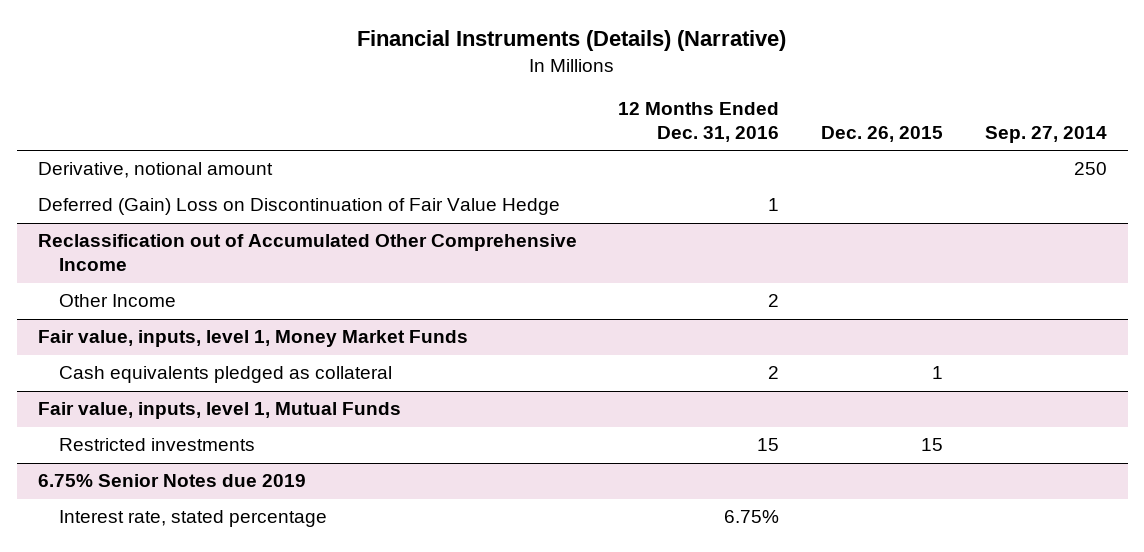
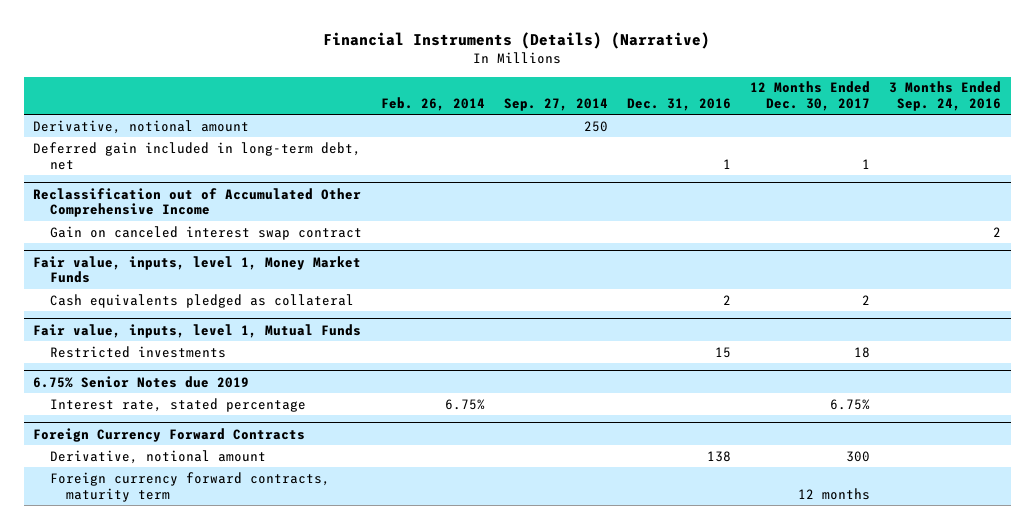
- | 12 Months Ended Dec. 31, 2016 | Dec. 26, 2015 | Sep. 27, 2014
+ | Feb. 26, 2014 | Sep. 27, 2014 | Dec. 31, 2016 | 12 Months Ended Dec. 30, 2017 | 3 Months Ended Sep. 24, 2016
- Deferred (Gain) Loss on Discontinuation of Fair Value Hedge | 1 | |
+ Deferred gain included in long-term debt, net | | | 1 | 1 |
@ Reclassification out of Accumulated Other Comprehensive Income
- Other Income | 2 | |
+ Gain on canceled interest swap contract | | | | | 2
+ Foreign Currency Forward Contracts
+ Derivative, notional amount | | | 138 | 300 |
+ Foreign currency forward contracts, maturity term | | | | 12 months |

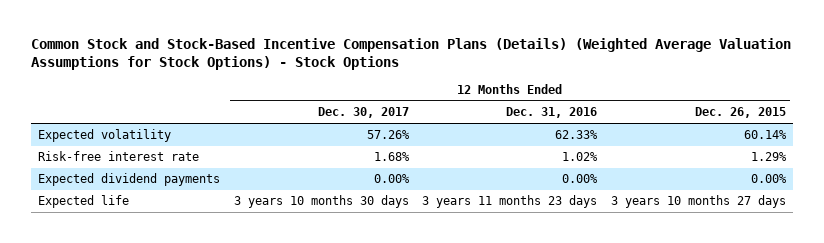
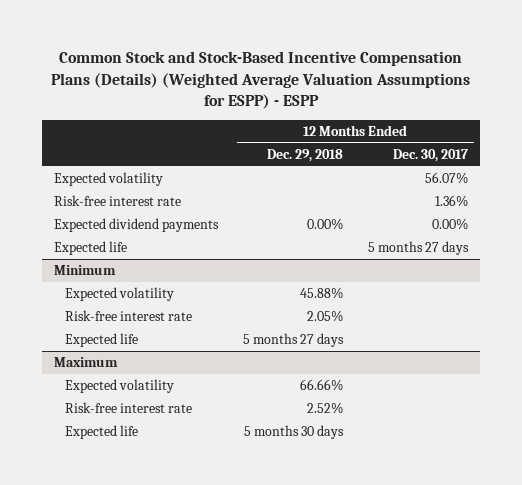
- Common Stock and Stock-Based Incentive Compensation Plans (Details) (Weighted Average Valuation Assumptions for Stock Options) - Stock Options
+ Common Stock and Stock-Based Incentive Compensation Plans (Details) (Weighted Average Valuation Assumptions for ESPP) - ESPP
- | 12 Months Ended Dec. 30, 2017 | 12 Months Ended Dec. 31, 2016 | 12 Months Ended Dec. 26, 2015
+ | 12 Months Ended Dec. 29, 2018 | 12 Months Ended Dec. 30, 2017
- Expected volatility | 57.26% | 62.33% | 60.14%
- Risk-free interest rate | 1.68% | 1.02% | 1.29%
+ Expected volatility | | 56.07%
+ Risk-free interest rate | | 1.36%
- Expected life | 3 years 10 months 30 days | 3 years 11 months 23 days | 3 years 10 months 27 days
+ Expected life | | 5 months 27 days
+ Minimum
+ Expected volatility | 45.88% |
+ Risk-free interest rate | 2.05% |
+ Expected life | 5 months 27 days |
+ Maximum
+ Expected volatility | 66.66% |
+ Risk-free interest rate | 2.52% |
+ Expected life | 5 months 30 days |

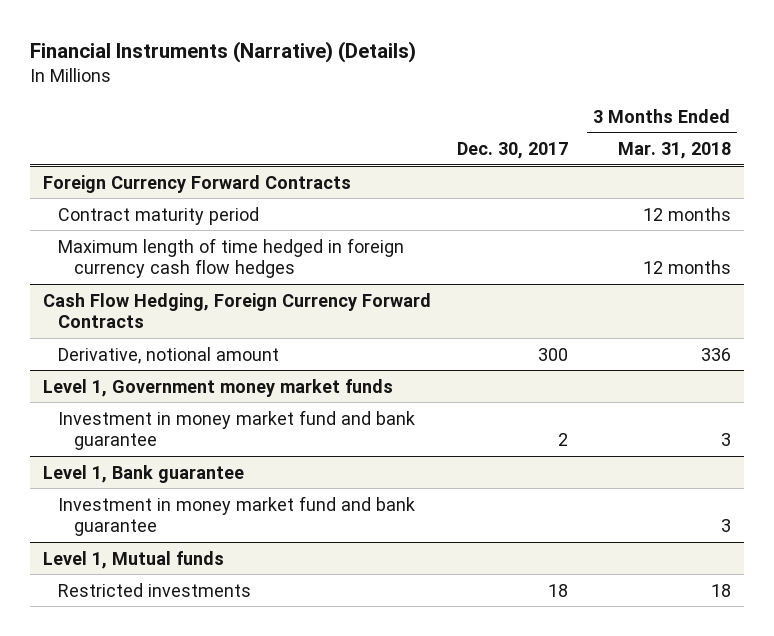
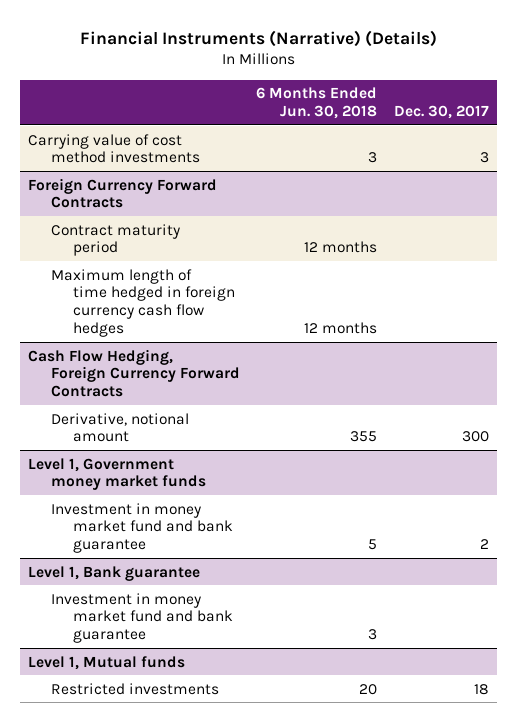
- | Dec. 30, 2017 | 3 Months Ended Mar. 31, 2018
+ | 6 Months Ended Jun. 30, 2018 | Dec. 30, 2017
+ Carrying value of cost method investments | 3 | 3

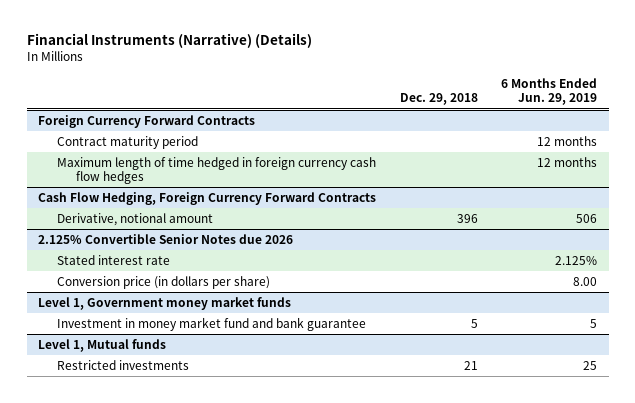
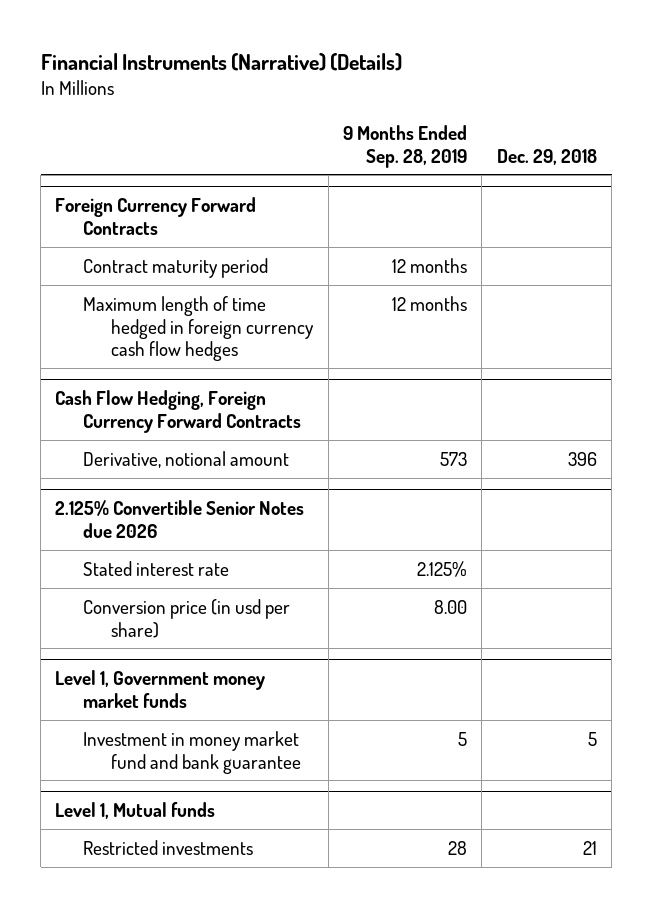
- | Dec. 29, 2018 | 6 Months Ended Jun. 29, 2019
+ | 9 Months Ended Sep. 28, 2019 | Dec. 29, 2018
@ 2.125% Convertible Senior Notes due 2026
- Conversion price (in dollars per share) | | 8.00
+ Conversion price (in usd per share) | 8.00 |

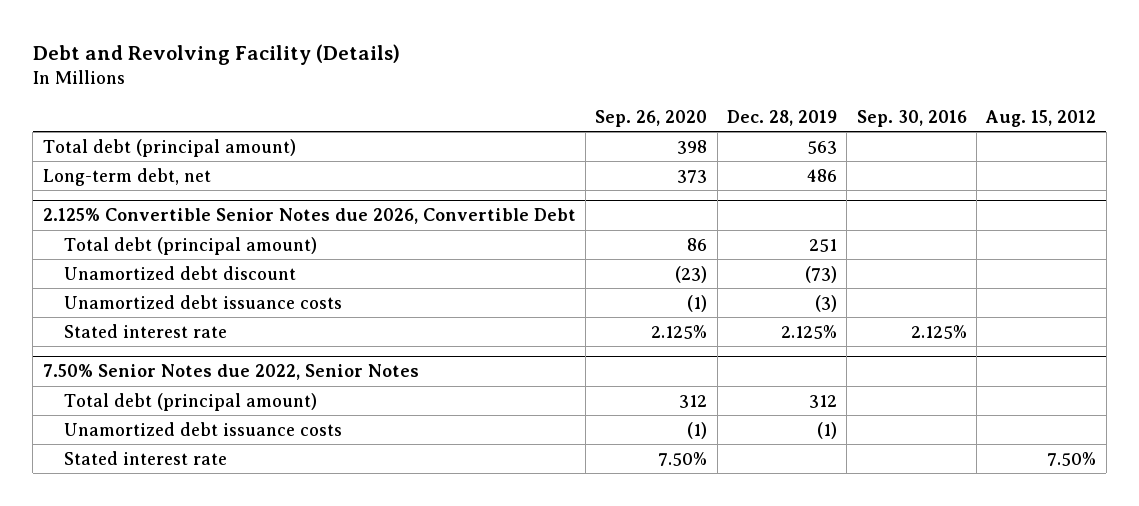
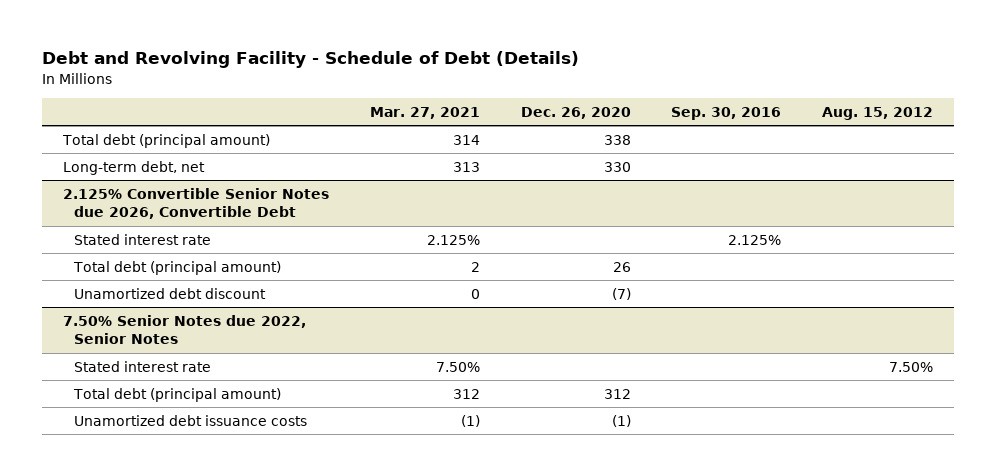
- Debt and Revolving Facility (Details)
+ Debt and Revolving Facility - Schedule of Debt (Details)
- | Sep. 26, 2020 | Dec. 28, 2019 | Sep. 30, 2016 | Aug. 15, 2012
+ | Mar. 27, 2021 | Dec. 26, 2020 | Sep. 30, 2016 | Aug. 15, 2012
@ 2.125% Convertible Senior Notes due 2026, Convertible Debt
moved up: Stated interest rate | 2.125% | | 2.125% |
- Unamortized debt issuance costs | (1) | (3) | |
@ 7.50% Senior Notes due 2022, Senior Notes
moved up: Stated interest rate | 7.50% | | | 7.50%

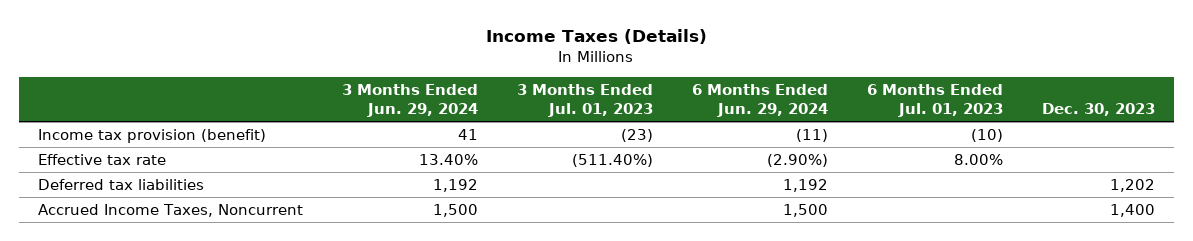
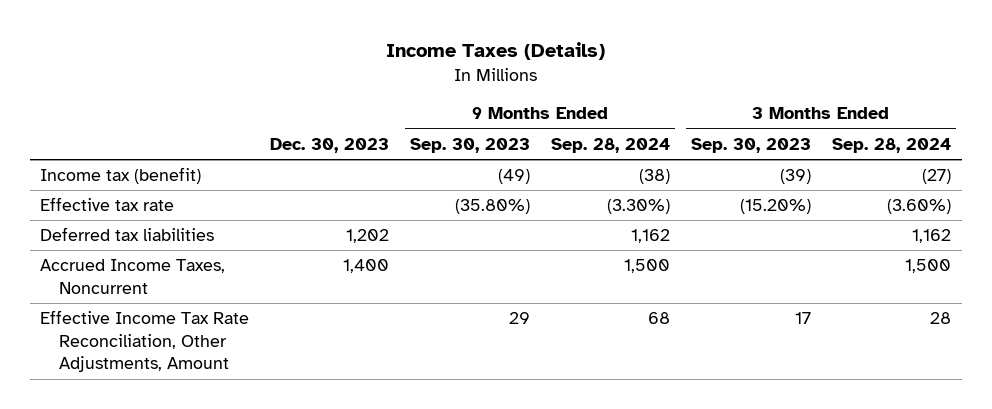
- | 3 Months Ended Jun. 29, 2024 | 3 Months Ended Jul. 01, 2023 | 6 Months Ended Jun. 29, 2024 | 6 Months Ended Jul. 01, 2023 | Dec. 30, 2023
+ | Dec. 30, 2023 | 9 Months Ended Sep. 30, 2023 | 9 Months Ended Sep. 28, 2024 | 3 Months Ended Sep. 30, 2023 | 3 Months Ended Sep. 28, 2024
- Income tax provision (benefit) | 41 | (23) | (11) | (10) |
+ Income tax (benefit) | | (49) | (38) | (39) | (27)
+ Effective Income Tax Rate Reconciliation, Other Adjustments, Amount | | 29 | 68 | 17 | 28

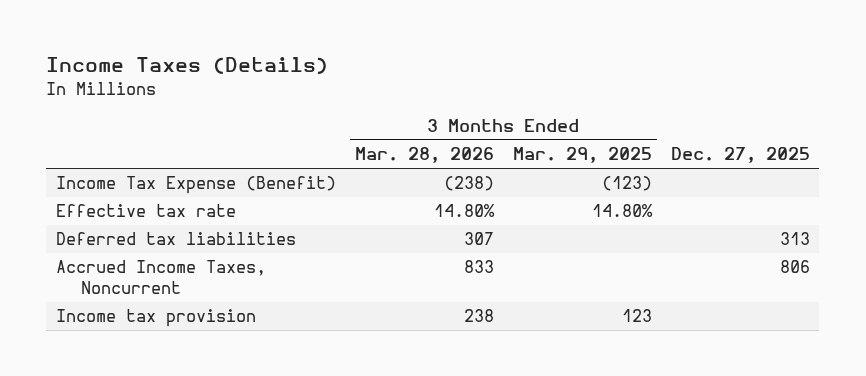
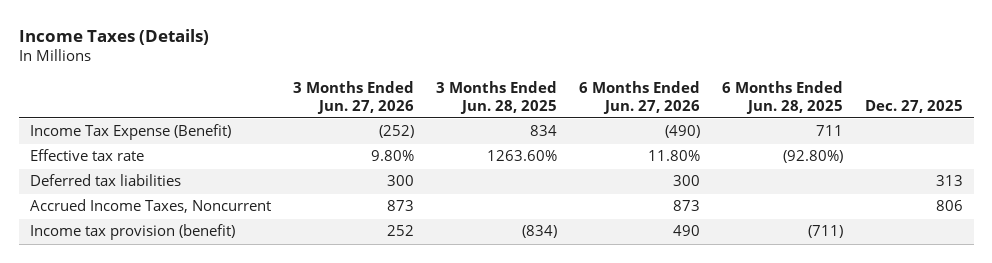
- | 3 Months Ended Mar. 28, 2026 | 3 Months Ended Mar. 29, 2025 | Dec. 27, 2025
+ | 3 Months Ended Jun. 27, 2026 | 3 Months Ended Jun. 28, 2025 | 6 Months Ended Jun. 27, 2026 | 6 Months Ended Jun. 28, 2025 | Dec. 27, 2025
- Income tax provision | 238 | 123 |
+ Income tax provision (benefit) | 252 | (834) | 490 | (711) |

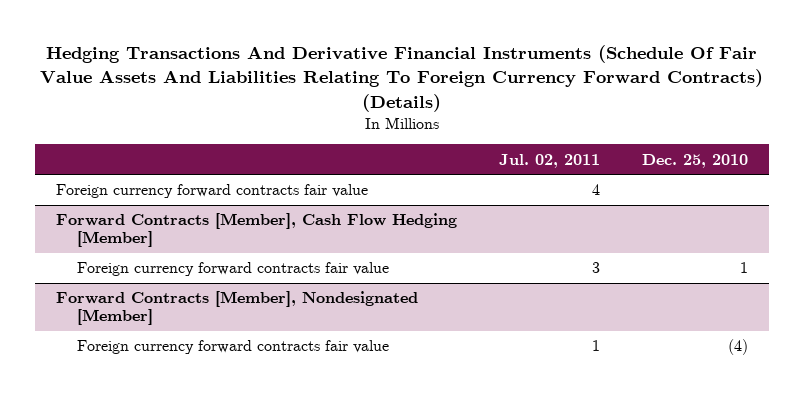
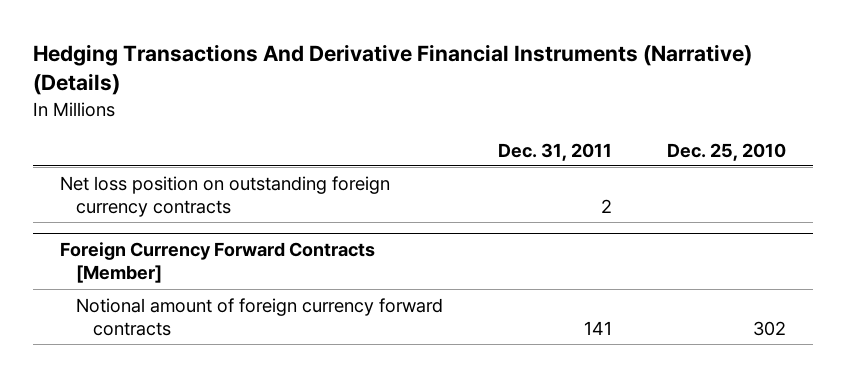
- Hedging Transactions And Derivative Financial Instruments (Schedule Of Fair Value Assets And Liabilities Relating To Foreign Currency Forward Contracts) (Details)
+ Hedging Transactions And Derivative Financial Instruments (Narrative) (Details)
- | Jul. 02, 2011 | Dec. 25, 2010
+ | Dec. 31, 2011 | Dec. 25, 2010
- Foreign currency forward contracts fair value | 4 |
- Forward Contracts [Member], Cash Flow Hedging [Member]
- Foreign currency forward contracts fair value | 3 | 1
- Forward Contracts [Member], Nondesignated [Member]
- Foreign currency forward contracts fair value | 1 | (4)
+ Net loss position on outstanding foreign currency contracts | 2 |
+ Foreign Currency Forward Contracts [Member]
+ Notional amount of foreign currency forward contracts | 141 | 302

